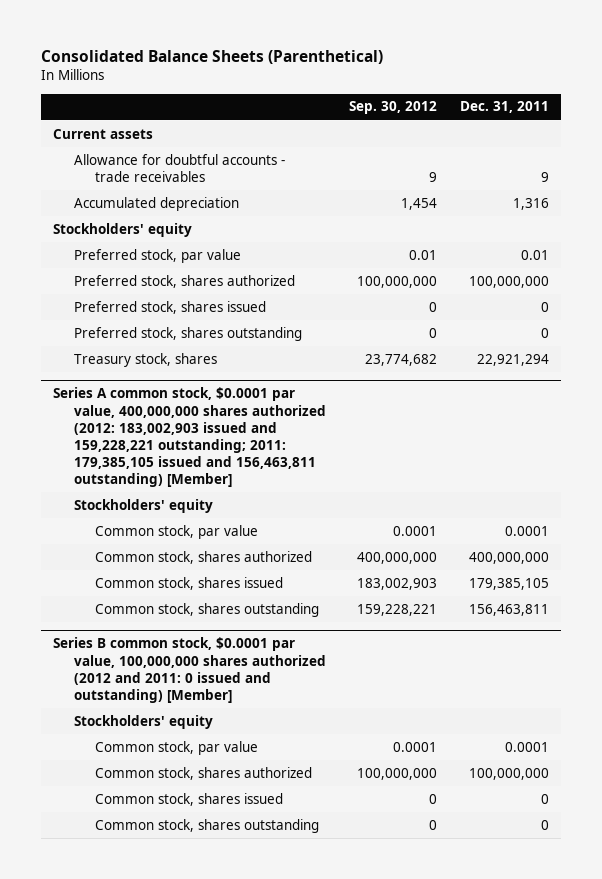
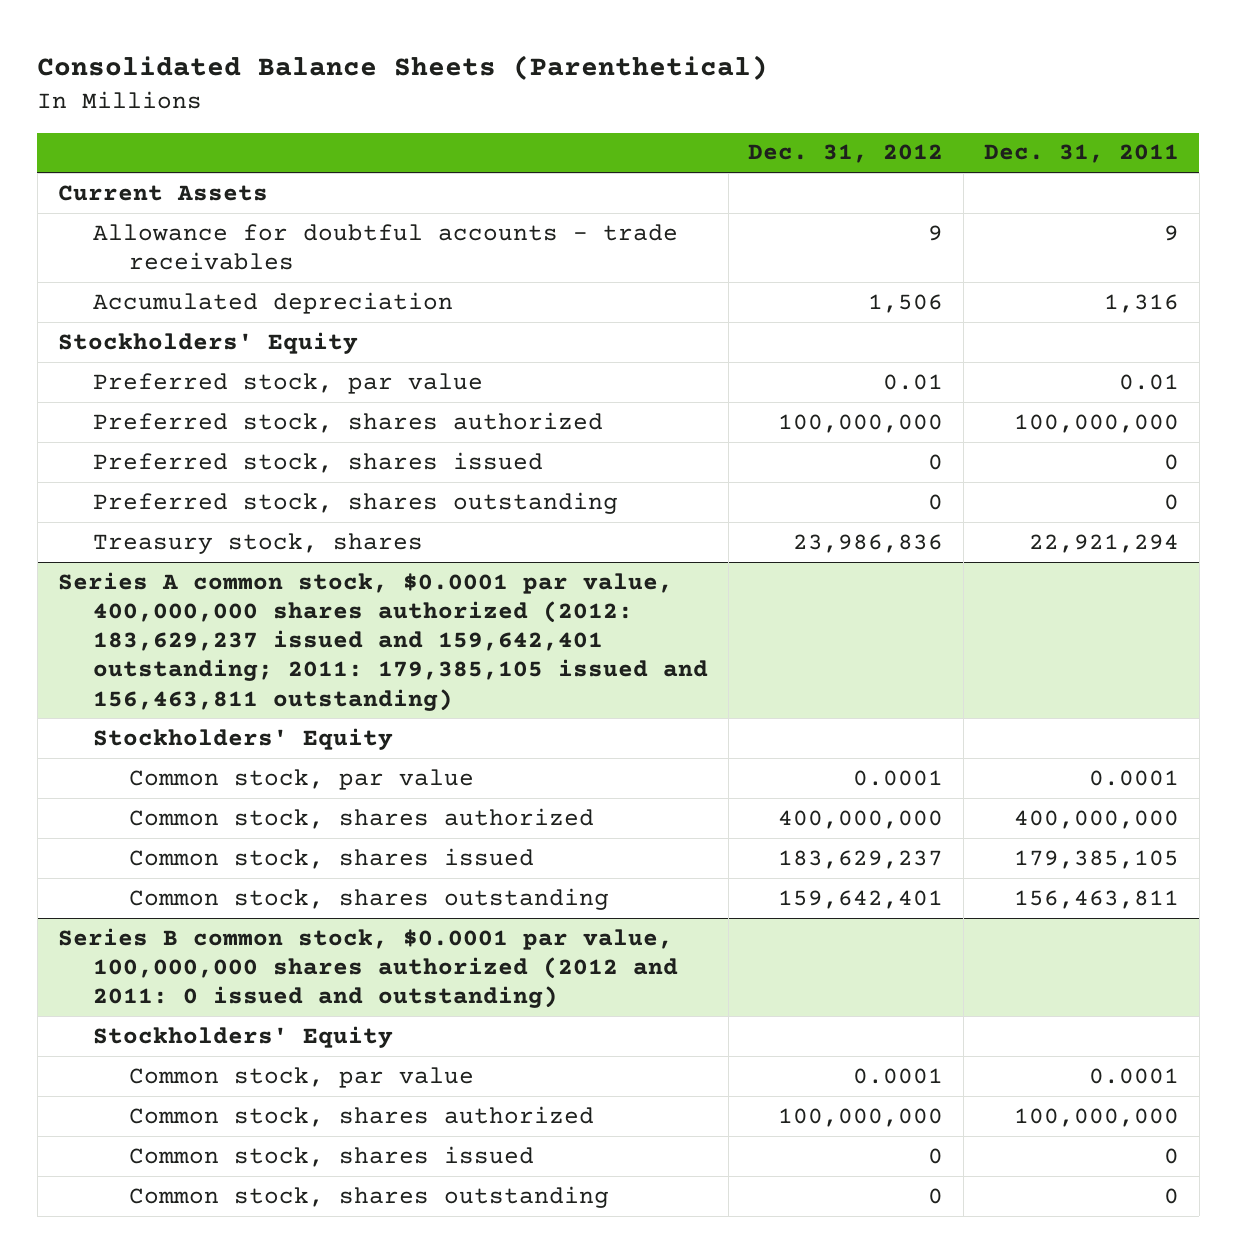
- | Sep. 30, 2012 | Dec. 31, 2011
+ | Dec. 31, 2012 | Dec. 31, 2011
- Current assets
+ Current Assets
- Stockholders' equity
+ Stockholders' Equity
- Series A common stock, $0.0001 par value, 400,000,000 shares authorized (2012: 183,002,903 issued and 159,228,221 outstanding; 2011: 179,385,105 issued and 156,463,811 outstanding) [Member]
- Stockholders' equity
+ Series A common stock, $0.0001 par value, 400,000,000 shares authorized (2012: 183,629,237 issued and 159,642,401 outstanding; 2011: 179,385,105 issued and 156,463,811 outstanding)
+ Stockholders' Equity
- Series B common stock, $0.0001 par value, 100,000,000 shares authorized (2012 and 2011: 0 issued and outstanding) [Member]
- Stockholders' equity
+ Series B common stock, $0.0001 par value, 100,000,000 shares authorized (2012 and 2011: 0 issued and outstanding)
+ Stockholders' Equity

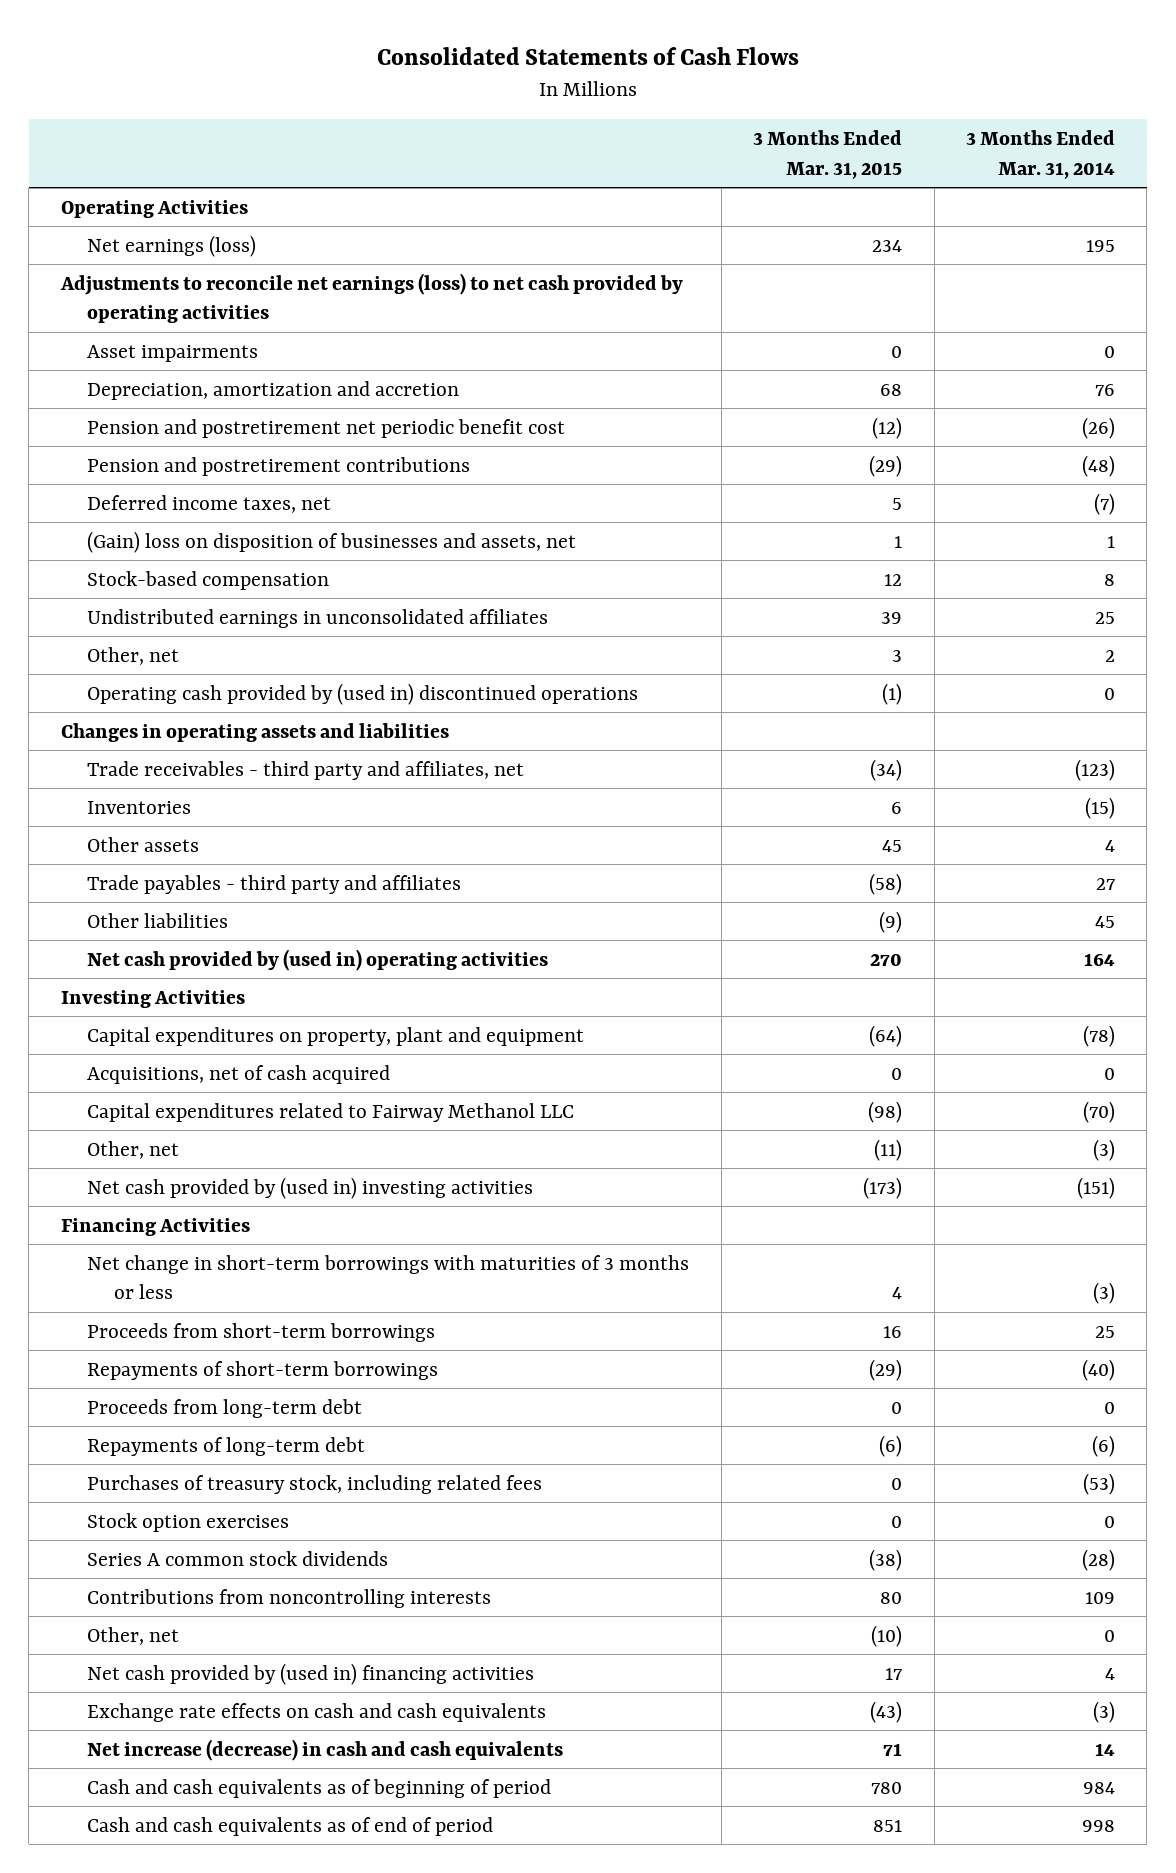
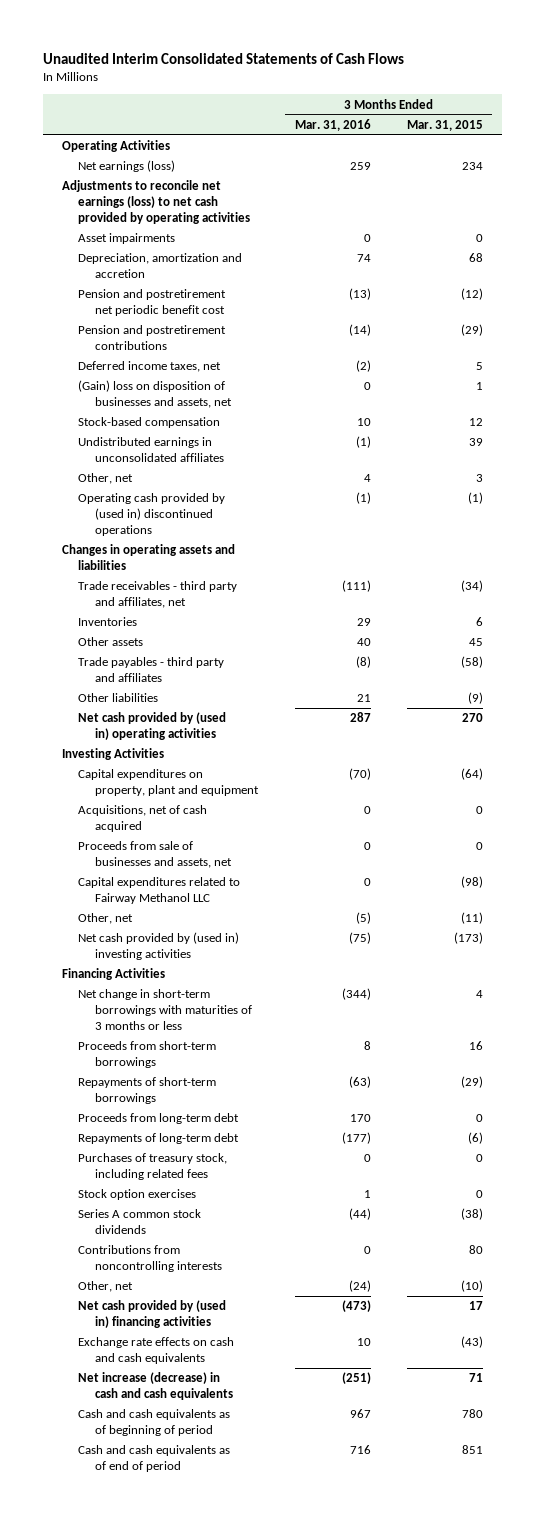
- Consolidated Statements of Cash Flows
+ Unaudited Interim Consolidated Statements of Cash Flows
- | 3 Months Ended Mar. 31, 2015 | 3 Months Ended Mar. 31, 2014
+ | 3 Months Ended Mar. 31, 2016 | 3 Months Ended Mar. 31, 2015
+ Proceeds from sale of businesses and assets, net | 0 | 0

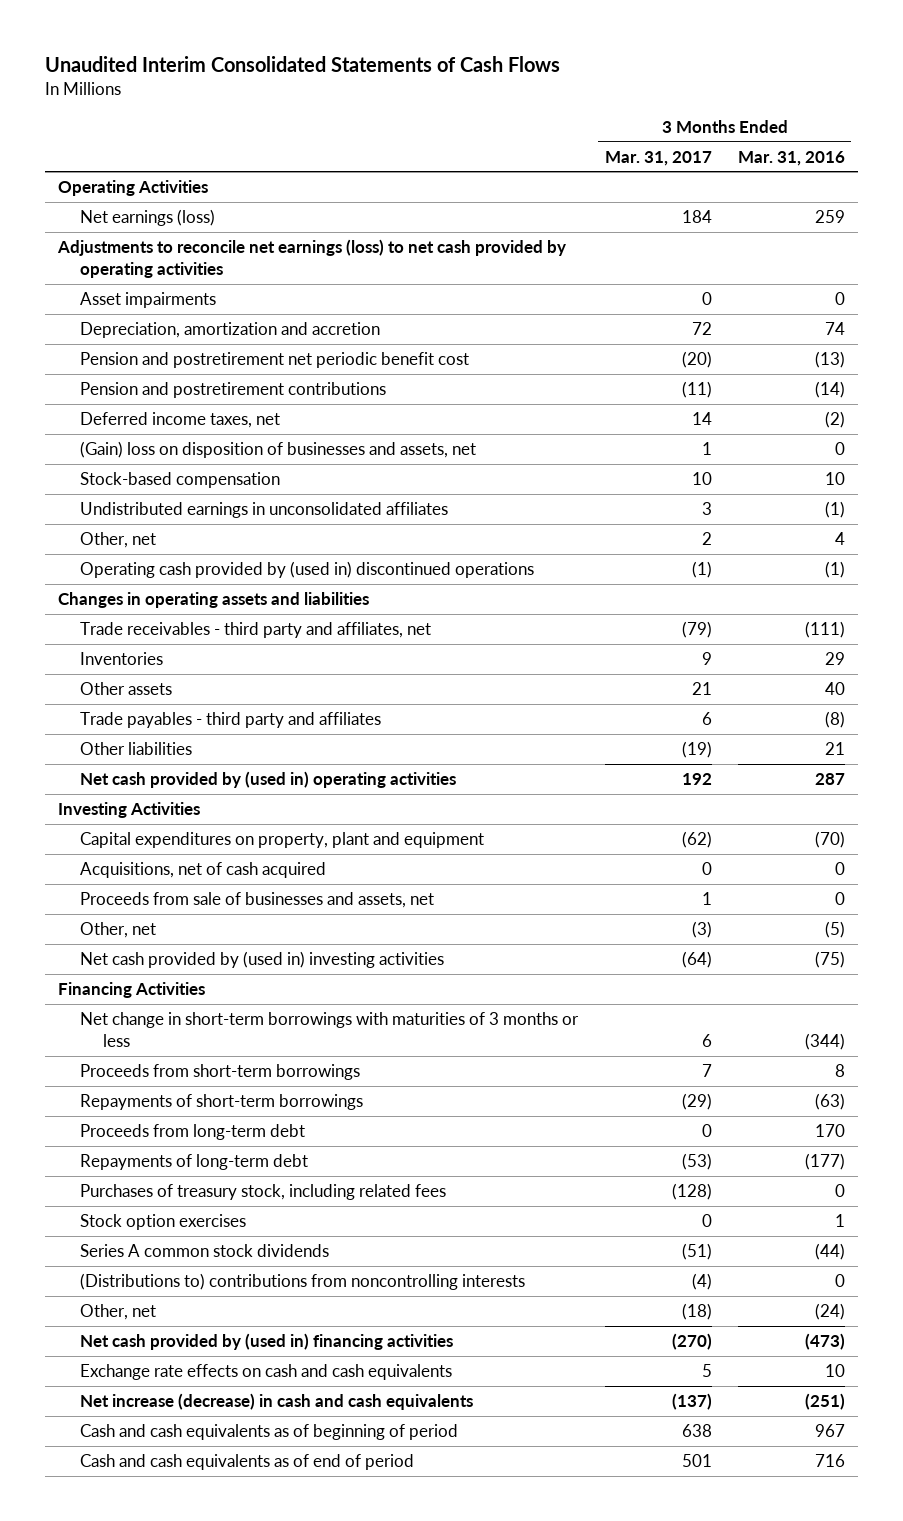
- | 3 Months Ended Mar. 31, 2016 | 3 Months Ended Mar. 31, 2015
+ | 3 Months Ended Mar. 31, 2017 | 3 Months Ended Mar. 31, 2016
- Capital expenditures related to Fairway Methanol LLC | 0 | (98)
- Contributions from noncontrolling interests | 0 | 80
+ (Distributions to) contributions from noncontrolling interests | (4) | 0

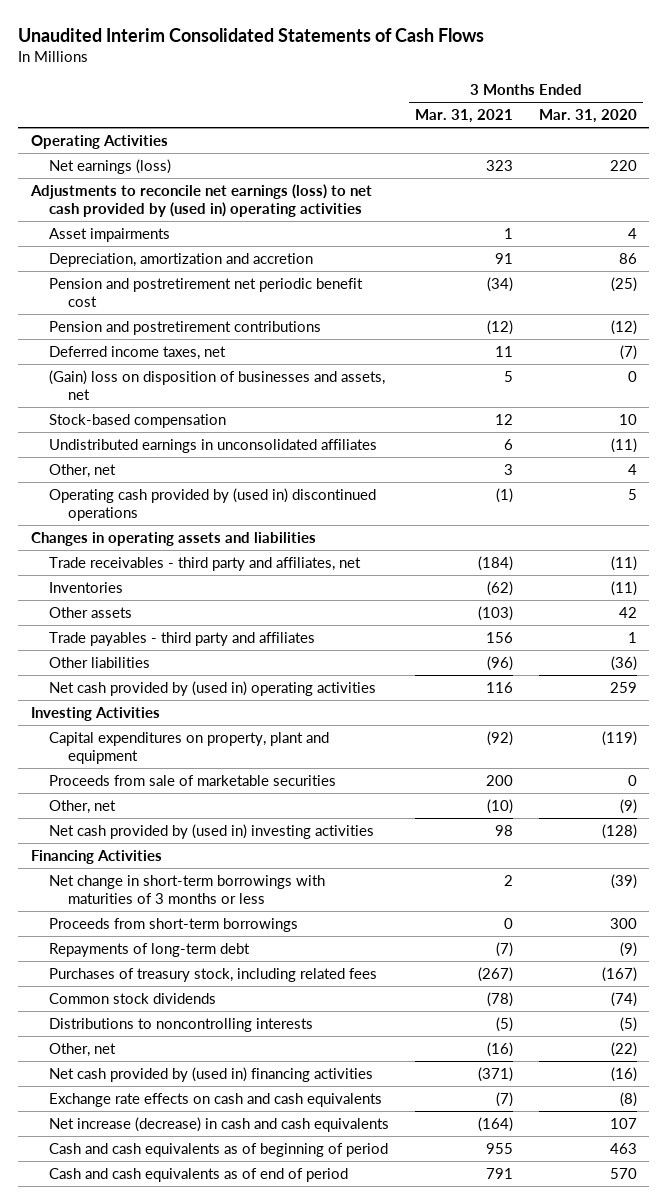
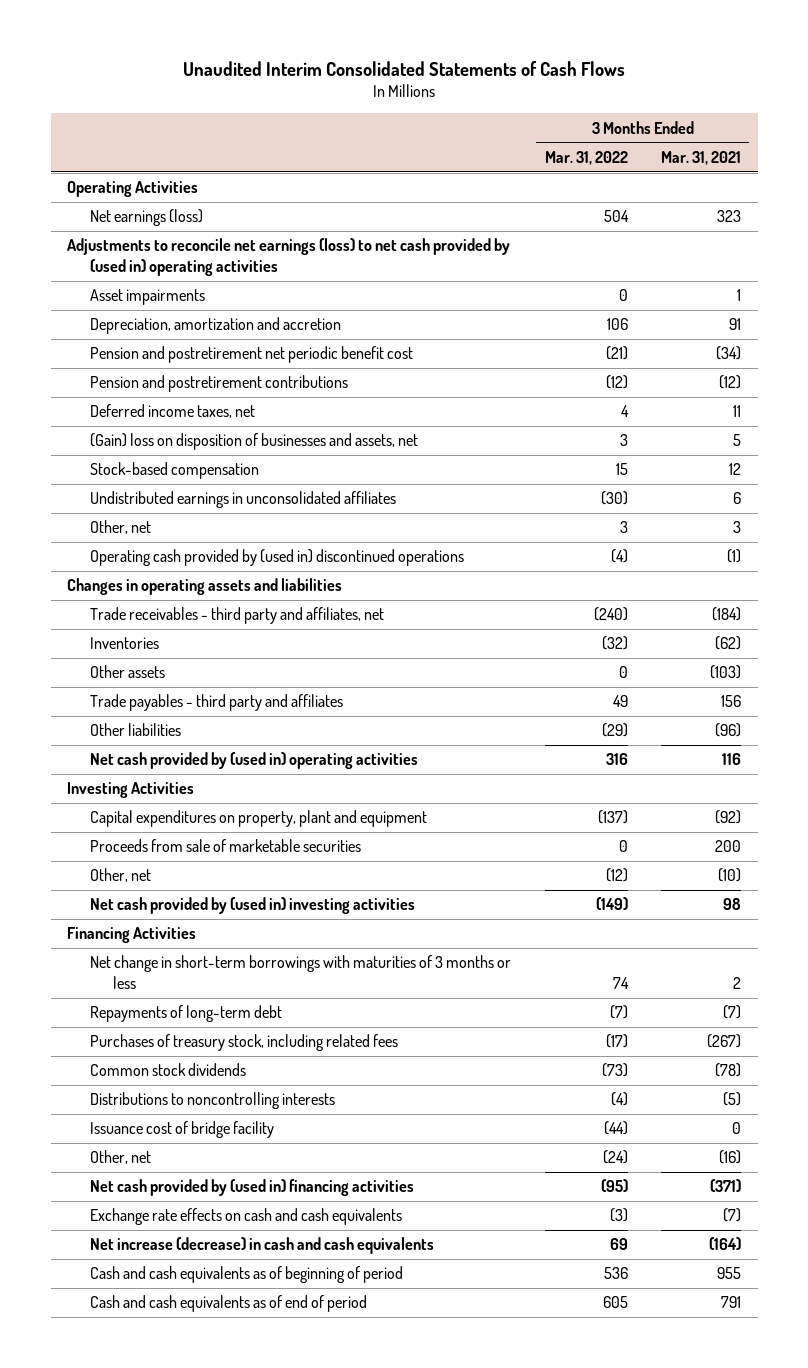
- | 3 Months Ended Mar. 31, 2021 | 3 Months Ended Mar. 31, 2020
+ | 3 Months Ended Mar. 31, 2022 | 3 Months Ended Mar. 31, 2021
- Proceeds from short-term borrowings | 0 | 300
+ Issuance cost of bridge facility | (44) | 0

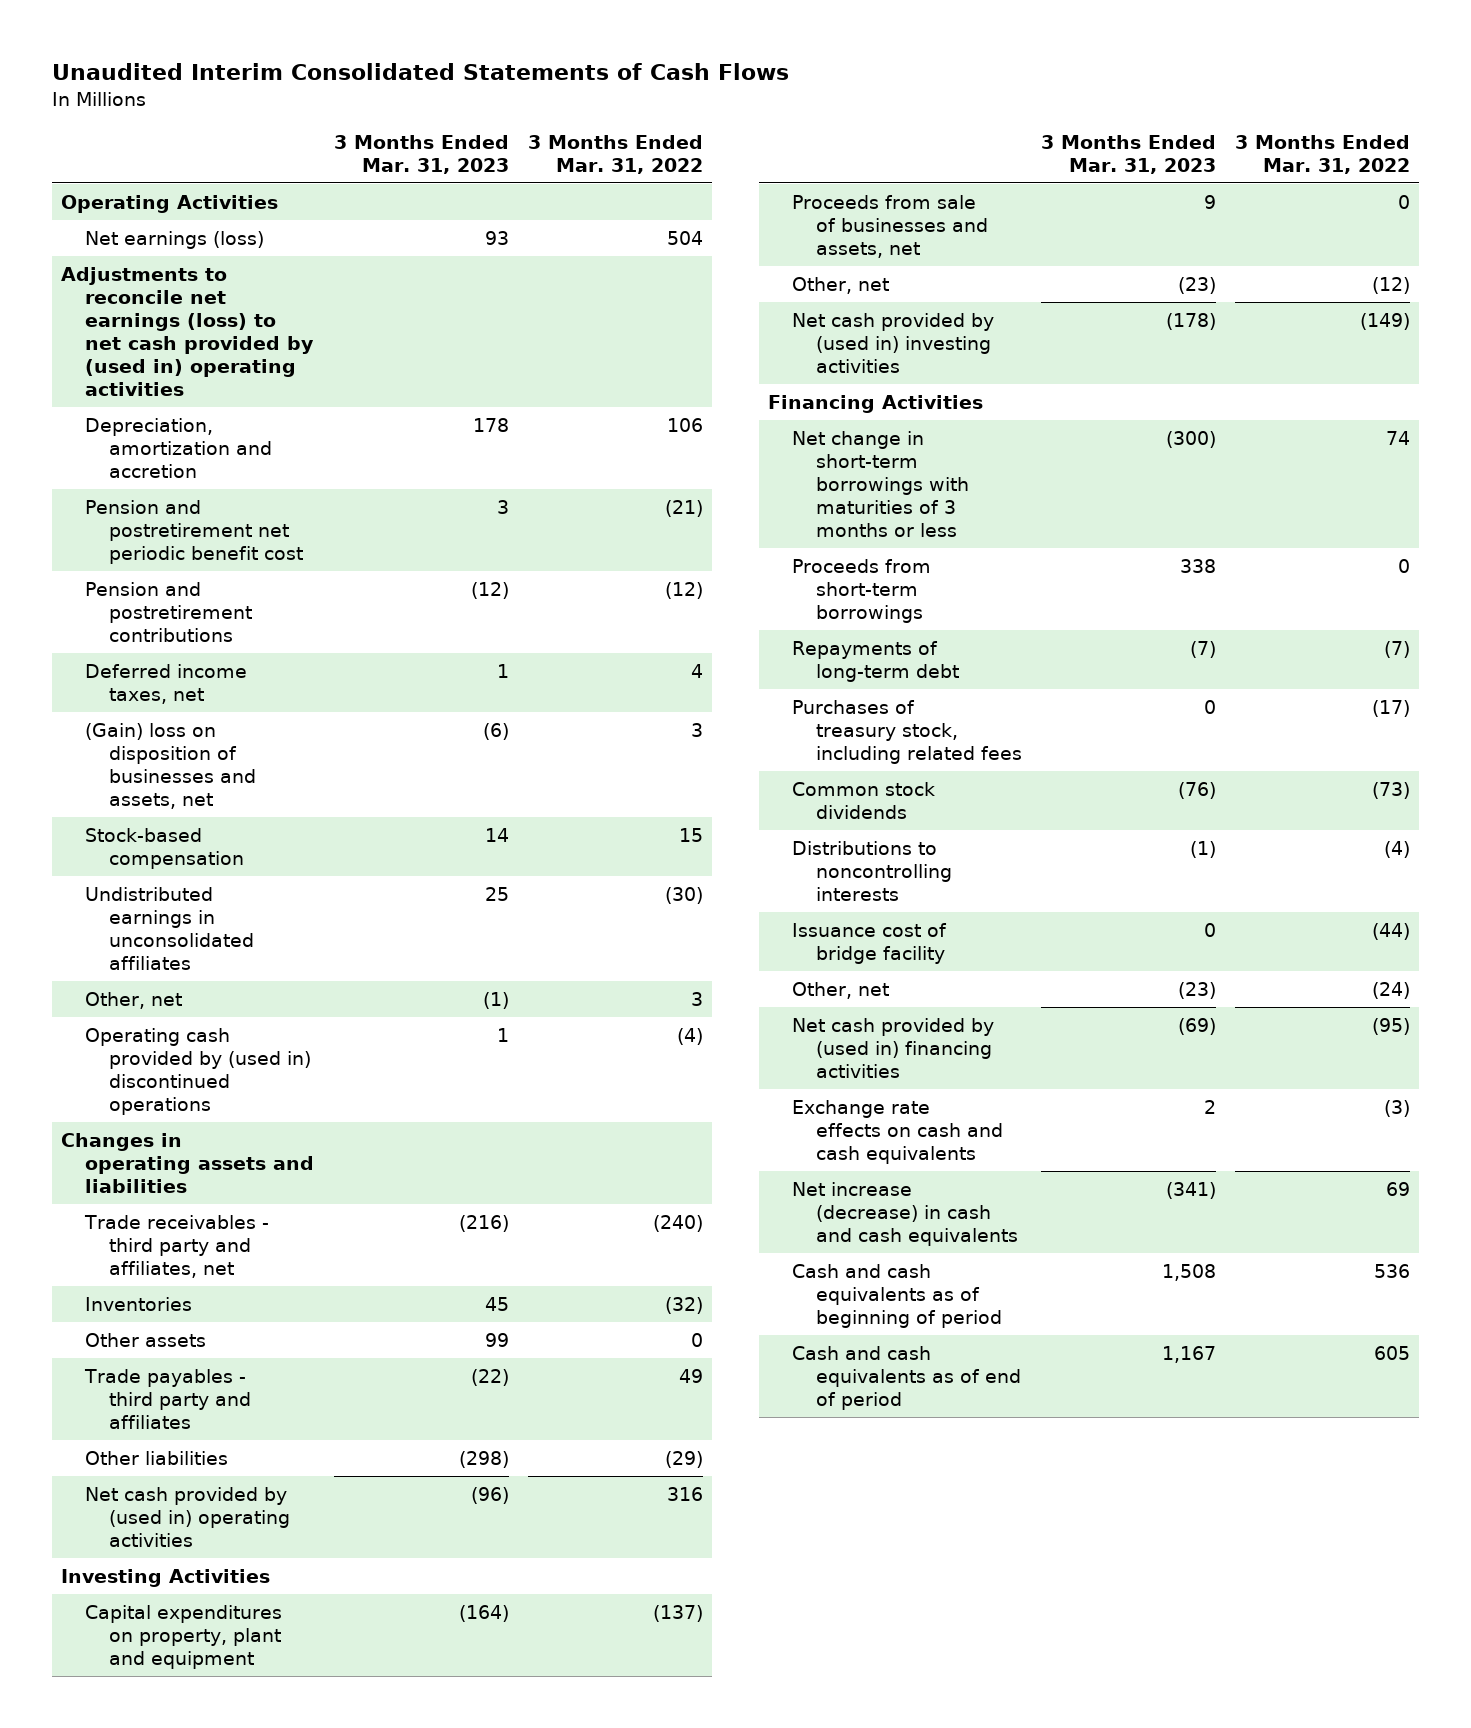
- | 3 Months Ended Mar. 31, 2022 | 3 Months Ended Mar. 31, 2021
+ | 3 Months Ended Mar. 31, 2023 | 3 Months Ended Mar. 31, 2022
- Asset impairments | 0 | 1
- Proceeds from sale of marketable securities | 0 | 200
+ Proceeds from sale of businesses and assets, net | 9 | 0
+ Proceeds from short-term borrowings | 338 | 0

